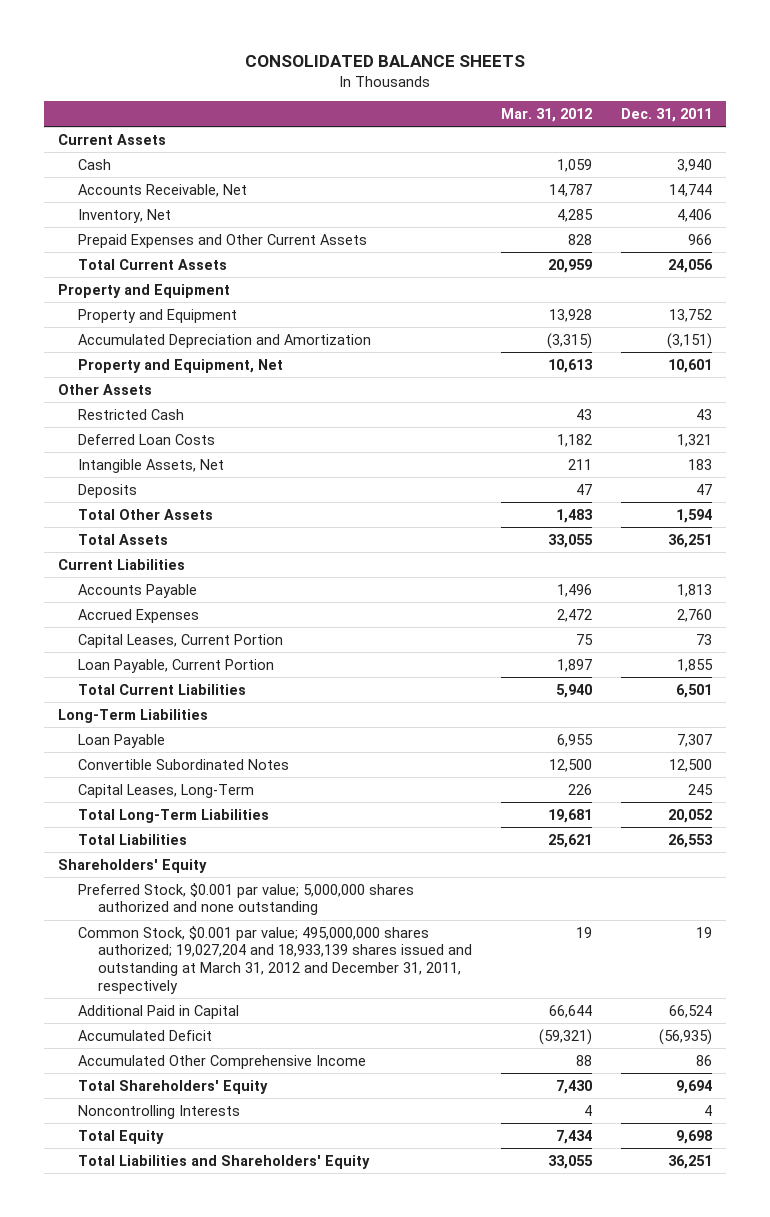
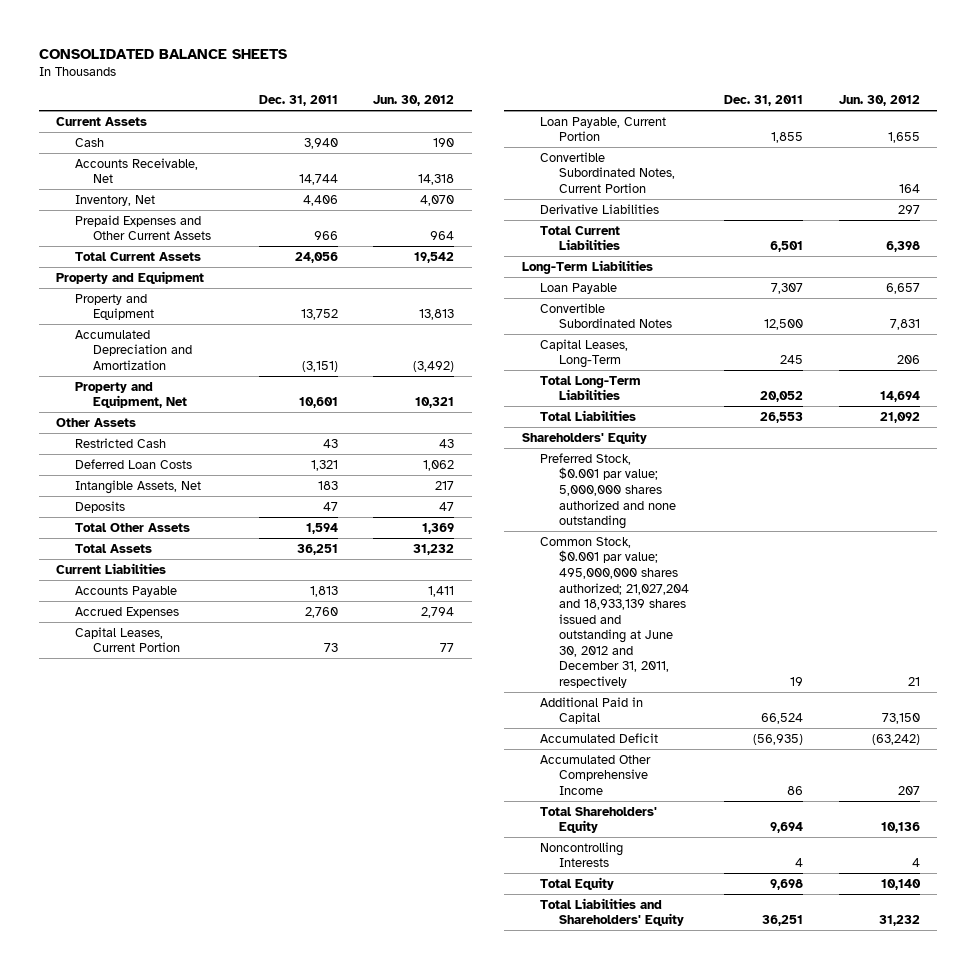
- | Mar. 31, 2012 | Dec. 31, 2011
+ | Dec. 31, 2011 | Jun. 30, 2012
+ Convertible Subordinated Notes, Current Portion | | 164
+ Derivative Liabilities | | 297
- Common Stock, $0.001 par value; 495,000,000 shares authorized; 19,027,204 and 18,933,139 shares issued and outstanding at March 31, 2012 and December 31, 2011, respectively | 19 | 19
+ Common Stock, $0.001 par value; 495,000,000 shares authorized; 21,027,204 and 18,933,139 shares issued and outstanding at June 30, 2012 and December 31, 2011, respectively | 19 | 21

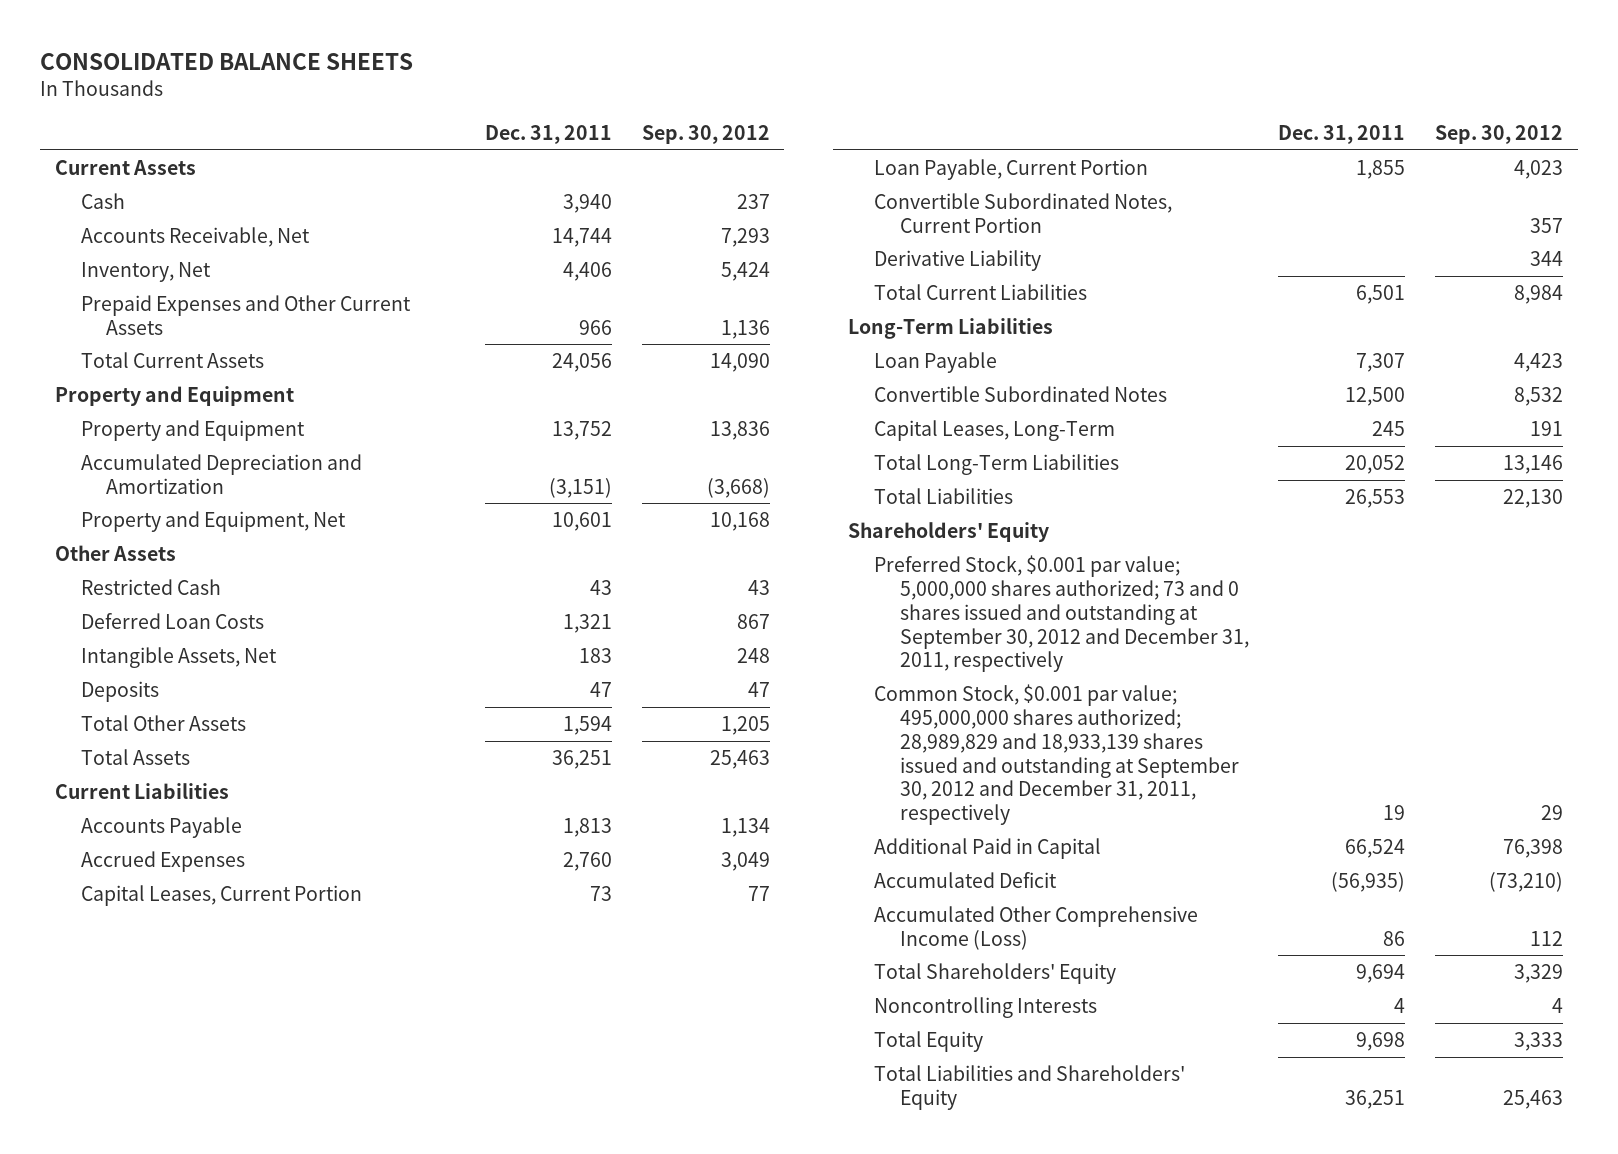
- | Dec. 31, 2011 | Jun. 30, 2012
+ | Dec. 31, 2011 | Sep. 30, 2012
- Derivative Liabilities | | 297
+ Derivative Liability | | 344
- Preferred Stock, $0.001 par value; 5,000,000 shares authorized and none outstanding
- Common Stock, $0.001 par value; 495,000,000 shares authorized; 21,027,204 and 18,933,139 shares issued and outstanding at June 30, 2012 and December 31, 2011, respectively | 19 | 21
+ Preferred Stock, $0.001 par value; 5,000,000 shares authorized; 73 and 0 shares issued and outstanding at September 30, 2012 and December 31, 2011, respectively
+ Common Stock, $0.001 par value; 495,000,000 shares authorized; 28,989,829 and 18,933,139 shares issued and outstanding at September 30, 2012 and December 31, 2011, respectively | 19 | 29
- Accumulated Other Comprehensive Income | 86 | 207
+ Accumulated Other Comprehensive Income (Loss) | 86 | 112

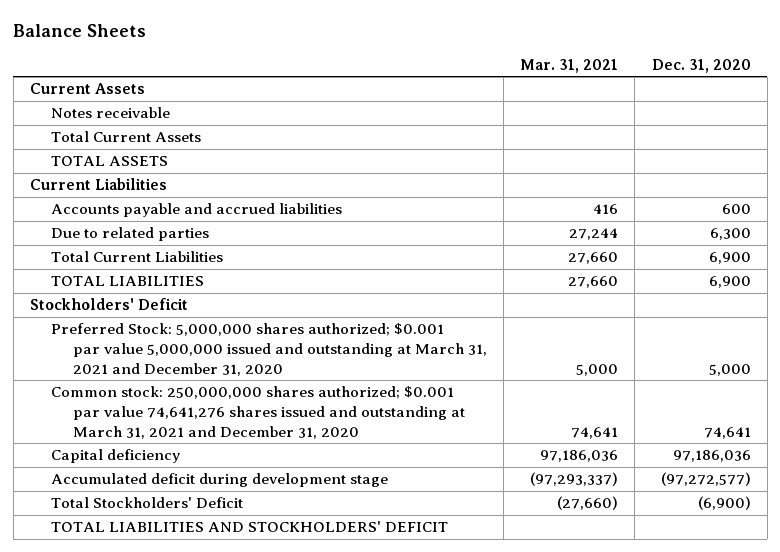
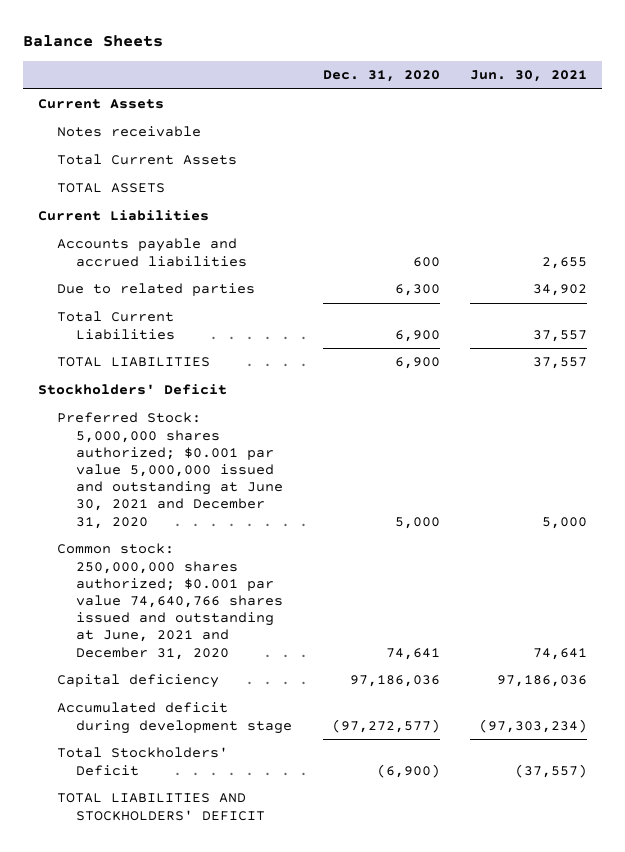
- | Mar. 31, 2021 | Dec. 31, 2020
+ | Dec. 31, 2020 | Jun. 30, 2021
- Preferred Stock: 5,000,000 shares authorized; $0.001 par value 5,000,000 issued and outstanding at March 31, 2021 and December 31, 2020 | 5,000 | 5,000
- Common stock: 250,000,000 shares authorized; $0.001 par value 74,641,276 shares issued and outstanding at March 31, 2021 and December 31, 2020 | 74,641 | 74,641
+ Preferred Stock: 5,000,000 shares authorized; $0.001 par value 5,000,000 issued and outstanding at June 30, 2021 and December 31, 2020 | 5,000 | 5,000
+ Common stock: 250,000,000 shares authorized; $0.001 par value 74,640,766 shares issued and outstanding at June, 2021 and December 31, 2020 | 74,641 | 74,641

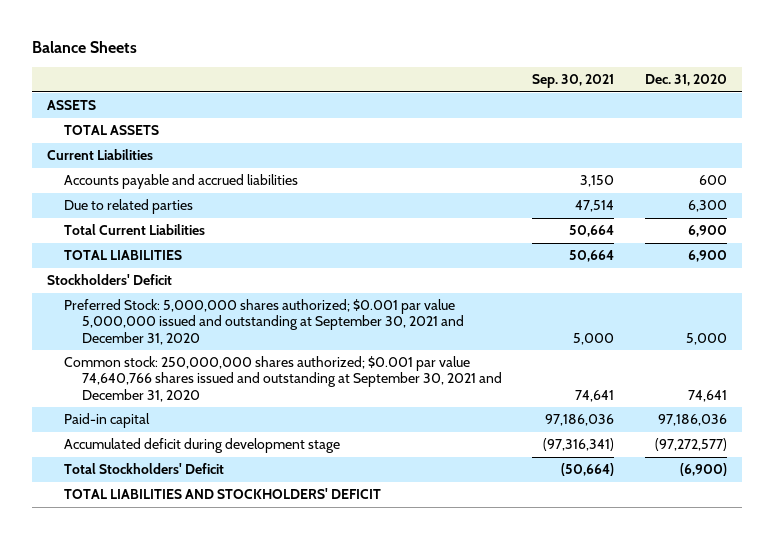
- | Dec. 31, 2020 | Jun. 30, 2021
+ | Sep. 30, 2021 | Dec. 31, 2020
- Current Assets
- Notes receivable
- Total Current Assets
+ ASSETS
- Preferred Stock: 5,000,000 shares authorized; $0.001 par value 5,000,000 issued and outstanding at June 30, 2021 and December 31, 2020 | 5,000 | 5,000
- Common stock: 250,000,000 shares authorized; $0.001 par value 74,640,766 shares issued and outstanding at June, 2021 and December 31, 2020 | 74,641 | 74,641
- Capital deficiency | 97,186,036 | 97,186,036
+ Preferred Stock: 5,000,000 shares authorized; $0.001 par value 5,000,000 issued and outstanding at September 30, 2021 and December 31, 2020 | 5,000 | 5,000
+ Common stock: 250,000,000 shares authorized; $0.001 par value 74,640,766 shares issued and outstanding at September 30, 2021 and December 31, 2020 | 74,641 | 74,641
+ Paid-in capital | 97,186,036 | 97,186,036

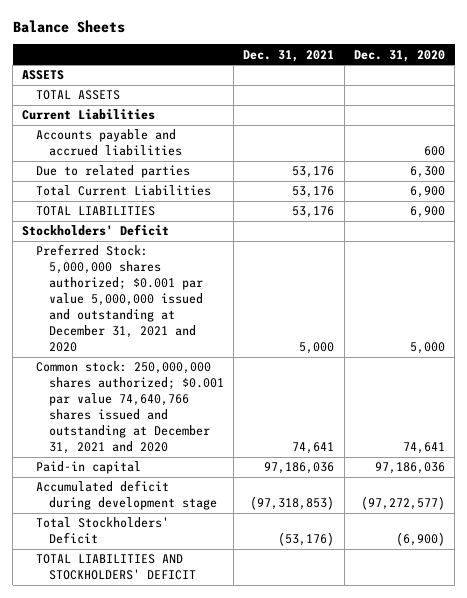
- | Sep. 30, 2021 | Dec. 31, 2020
+ | Dec. 31, 2021 | Dec. 31, 2020
- Preferred Stock: 5,000,000 shares authorized; $0.001 par value 5,000,000 issued and outstanding at September 30, 2021 and December 31, 2020 | 5,000 | 5,000
- Common stock: 250,000,000 shares authorized; $0.001 par value 74,640,766 shares issued and outstanding at September 30, 2021 and December 31, 2020 | 74,641 | 74,641
+ Preferred Stock: 5,000,000 shares authorized; $0.001 par value 5,000,000 issued and outstanding at December 31, 2021 and 2020 | 5,000 | 5,000
+ Common stock: 250,000,000 shares authorized; $0.001 par value 74,640,766 shares issued and outstanding at December 31, 2021 and 2020 | 74,641 | 74,641

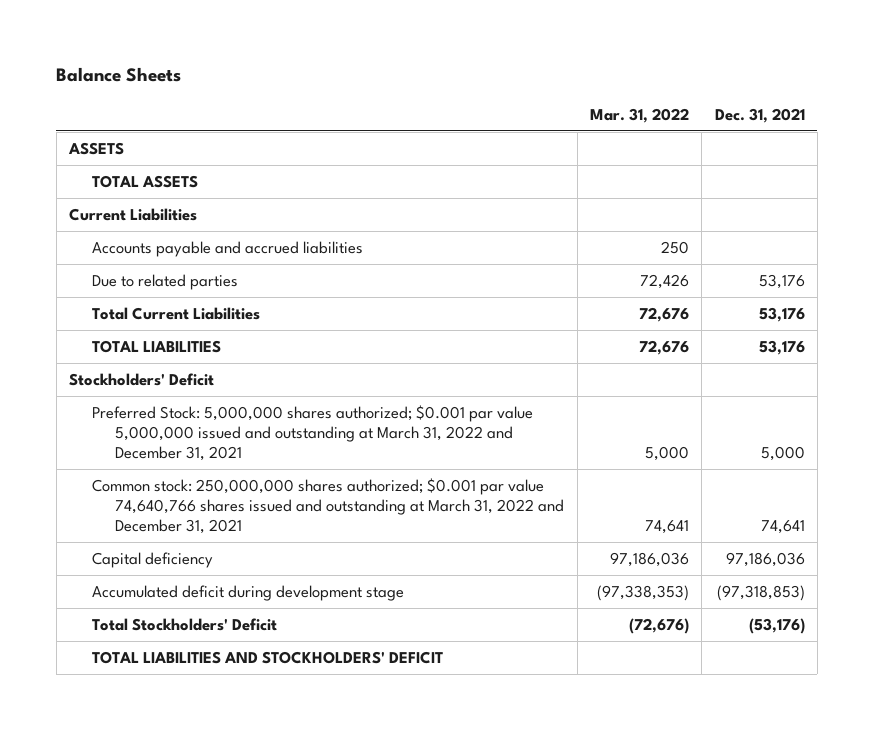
- | Dec. 31, 2021 | Dec. 31, 2020
+ | Mar. 31, 2022 | Dec. 31, 2021
- Preferred Stock: 5,000,000 shares authorized; $0.001 par value 5,000,000 issued and outstanding at December 31, 2021 and 2020 | 5,000 | 5,000
- Common stock: 250,000,000 shares authorized; $0.001 par value 74,640,766 shares issued and outstanding at December 31, 2021 and 2020 | 74,641 | 74,641
- Paid-in capital | 97,186,036 | 97,186,036
+ Preferred Stock: 5,000,000 shares authorized; $0.001 par value 5,000,000 issued and outstanding at March 31, 2022 and December 31, 2021 | 5,000 | 5,000
+ Common stock: 250,000,000 shares authorized; $0.001 par value 74,640,766 shares issued and outstanding at March 31, 2022 and December 31, 2021 | 74,641 | 74,641
+ Capital deficiency | 97,186,036 | 97,186,036

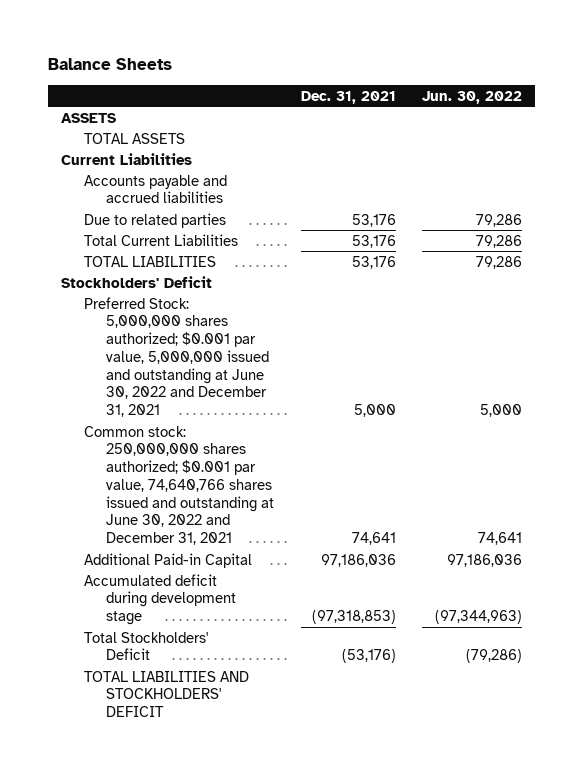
- | Mar. 31, 2022 | Dec. 31, 2021
+ | Dec. 31, 2021 | Jun. 30, 2022
- Preferred Stock: 5,000,000 shares authorized; $0.001 par value 5,000,000 issued and outstanding at March 31, 2022 and December 31, 2021 | 5,000 | 5,000
- Common stock: 250,000,000 shares authorized; $0.001 par value 74,640,766 shares issued and outstanding at March 31, 2022 and December 31, 2021 | 74,641 | 74,641
- Capital deficiency | 97,186,036 | 97,186,036
+ Preferred Stock: 5,000,000 shares authorized; $0.001 par value, 5,000,000 issued and outstanding at June 30, 2022 and December 31, 2021 | 5,000 | 5,000
+ Common stock: 250,000,000 shares authorized; $0.001 par value, 74,640,766 shares issued and outstanding at June 30, 2022 and December 31, 2021 | 74,641 | 74,641
+ Additional Paid-in Capital | 97,186,036 | 97,186,036

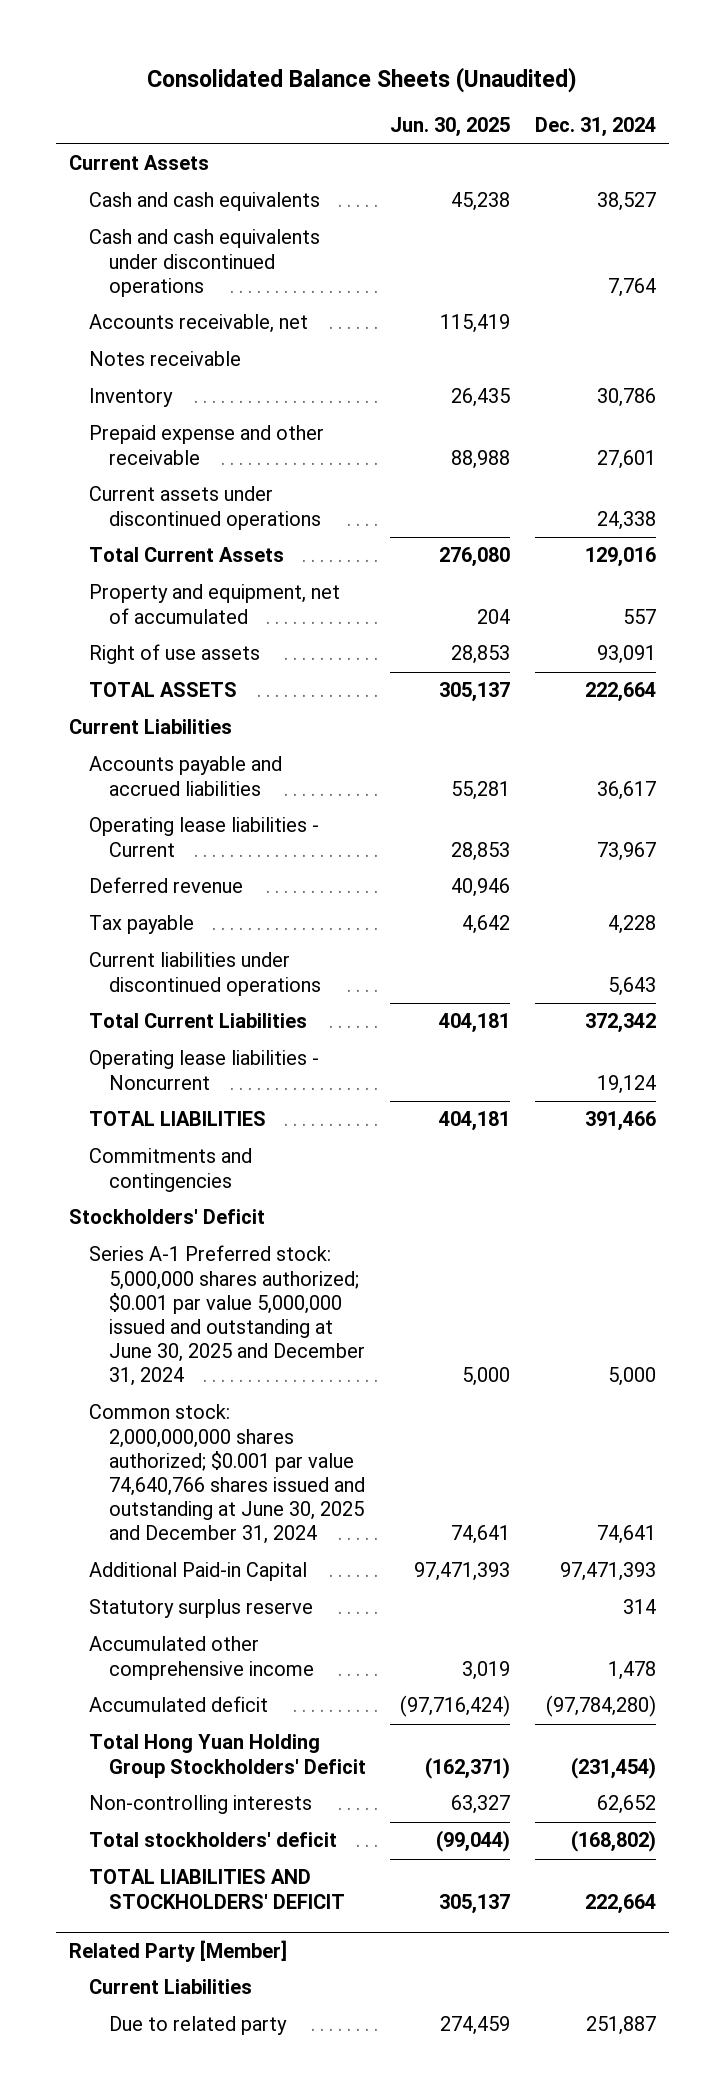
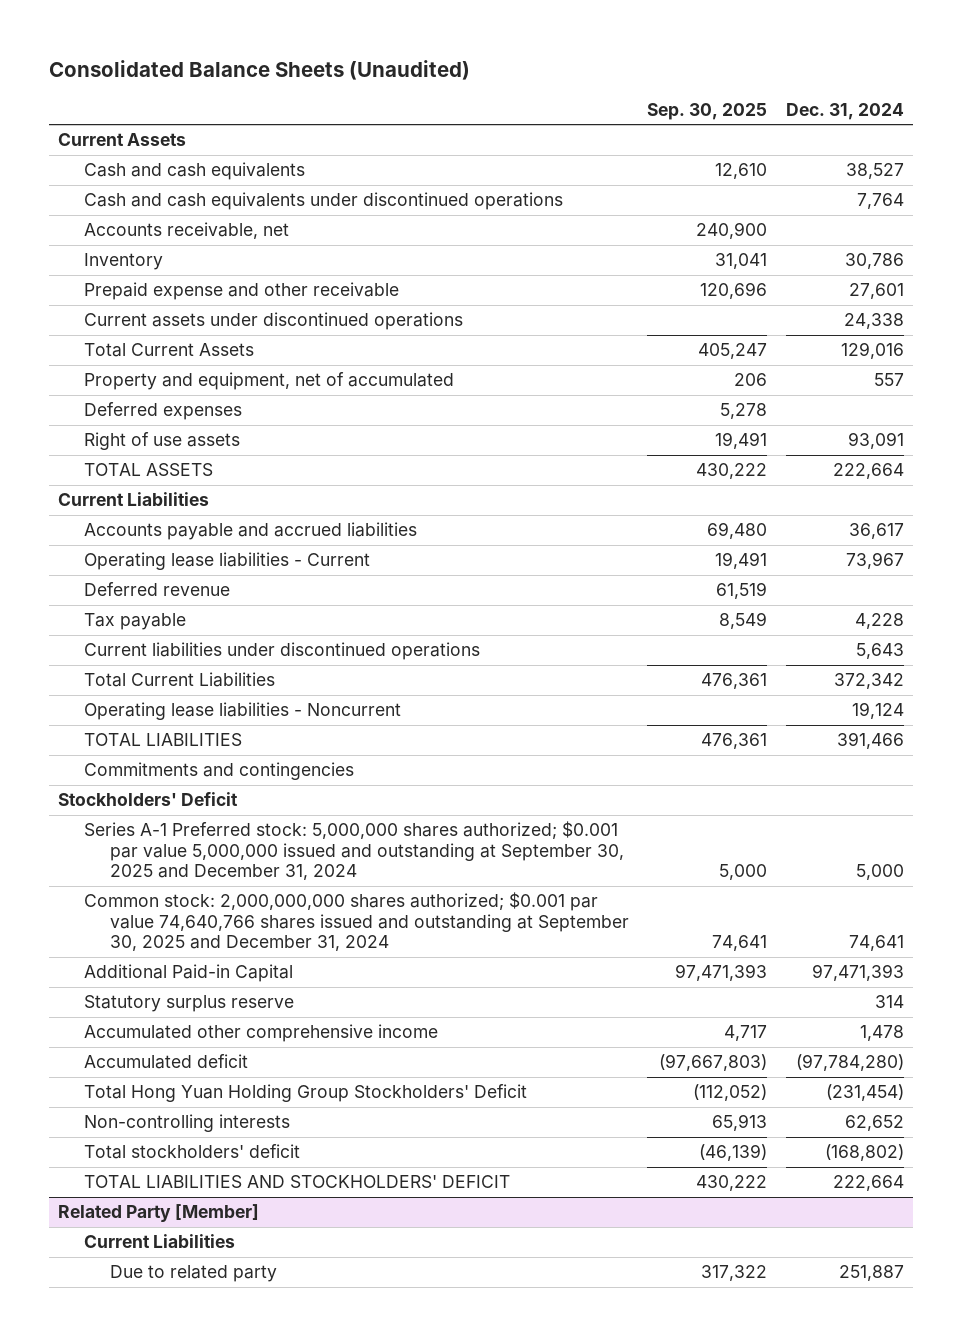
- | Jun. 30, 2025 | Dec. 31, 2024
+ | Sep. 30, 2025 | Dec. 31, 2024
- Notes receivable
+ Deferred expenses | 5,278 |
- Series A-1 Preferred stock: 5,000,000 shares authorized; $0.001 par value 5,000,000 issued and outstanding at June 30, 2025 and December 31, 2024 | 5,000 | 5,000
- Common stock: 2,000,000,000 shares authorized; $0.001 par value 74,640,766 shares issued and outstanding at June 30, 2025 and December 31, 2024 | 74,641 | 74,641
+ Series A-1 Preferred stock: 5,000,000 shares authorized; $0.001 par value 5,000,000 issued and outstanding at September 30, 2025 and December 31, 2024 | 5,000 | 5,000
+ Common stock: 2,000,000,000 shares authorized; $0.001 par value 74,640,766 shares issued and outstanding at September 30, 2025 and December 31, 2024 | 74,641 | 74,641

